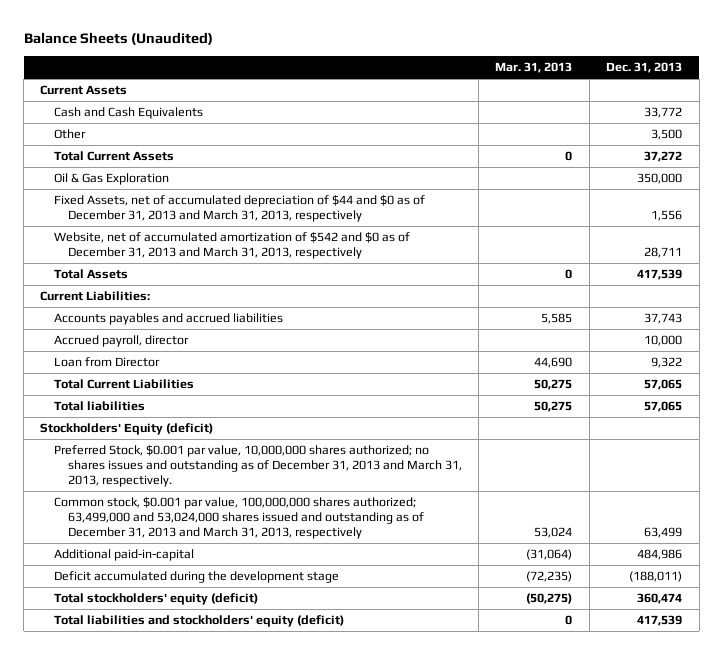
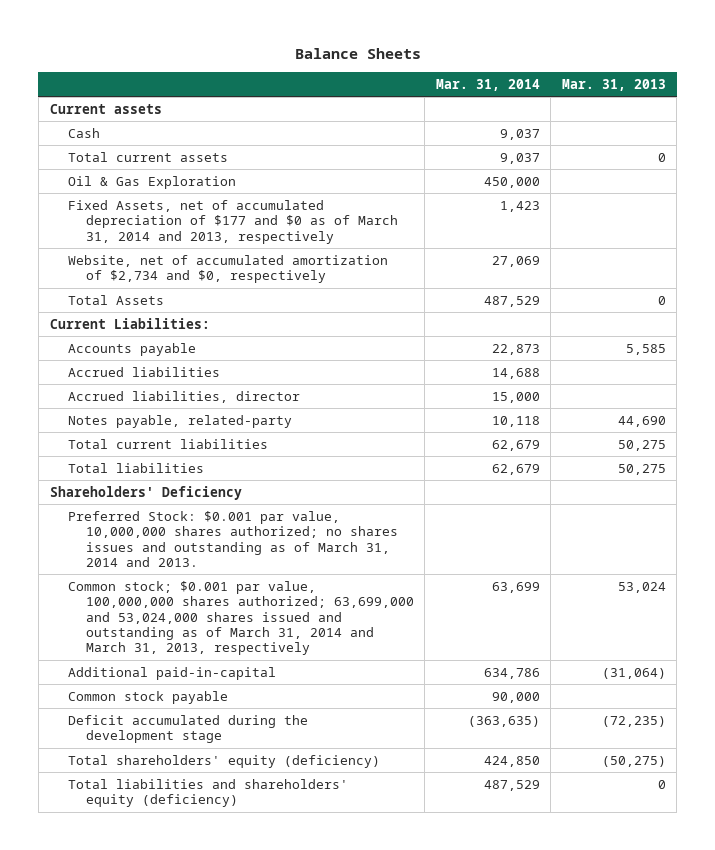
- Balance Sheets (Unaudited)
+ Balance Sheets
- | Mar. 31, 2013 | Dec. 31, 2013
+ | Mar. 31, 2014 | Mar. 31, 2013
- Current Assets
- Cash and Cash Equivalents | | 33,772
- Other | | 3,500
- Total Current Assets | 0 | 37,272
+ Current assets
+ Cash | 9,037 |
+ Total current assets | 9,037 | 0
- Fixed Assets, net of accumulated depreciation of $44 and $0 as of December 31, 2013 and March 31, 2013, respectively | | 1,556
- Website, net of accumulated amortization of $542 and $0 as of December 31, 2013 and March 31, 2013, respectively | | 28,711
+ Fixed Assets, net of accumulated depreciation of $177 and $0 as of March 31, 2014 and 2013, respectively | 1,423 |
+ Website, net of accumulated amortization of $2,734 and $0, respectively | 27,069 |
- Accounts payables and accrued liabilities | 5,585 | 37,743
- Accrued payroll, director | | 10,000
- Loan from Director | 44,690 | 9,322
- Total Current Liabilities | 50,275 | 57,065
+ Accounts payable | 22,873 | 5,585
+ Accrued liabilities | 14,688 |
+ Accrued liabilities, director | 15,000 |
+ Notes payable, related-party | 10,118 | 44,690
+ Total current liabilities | 62,679 | 50,275
- Stockholders' Equity (deficit)
- Preferred Stock, $0.001 par value, 10,000,000 shares authorized; no shares issues and outstanding as of December 31, 2013 and March 31, 2013, respectively.
- Common stock, $0.001 par value, 100,000,000 shares authorized; 63,499,000 and 53,024,000 shares issued and outstanding as of December 31, 2013 and March 31, 2013, respectively | 53,024 | 63,499
+ Shareholders' Deficiency
+ Preferred Stock: $0.001 par value, 10,000,000 shares authorized; no shares issues and outstanding as of March 31, 2014 and 2013.
+ Common stock; $0.001 par value, 100,000,000 shares authorized; 63,699,000 and 53,024,000 shares issued and outstanding as of March 31, 2014 and March 31, 2013, respectively | 63,699 | 53,024
+ Common stock payable | 90,000 |
- Total stockholders' equity (deficit) | (50,275) | 360,474
- Total liabilities and stockholders' equity (deficit) | 0 | 417,539
+ Total shareholders' equity (deficiency) | 424,850 | (50,275)
+ Total liabilities and shareholders' equity (deficiency) | 487,529 | 0

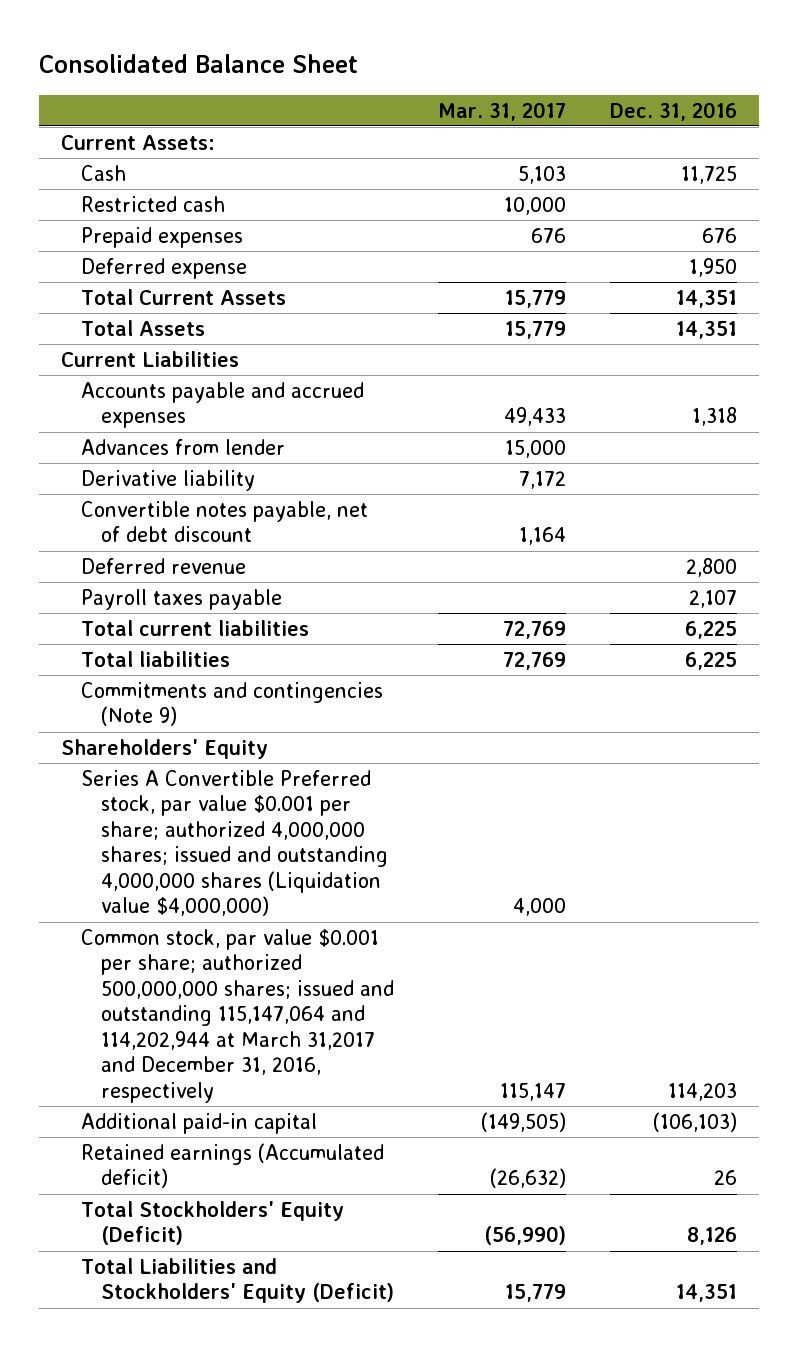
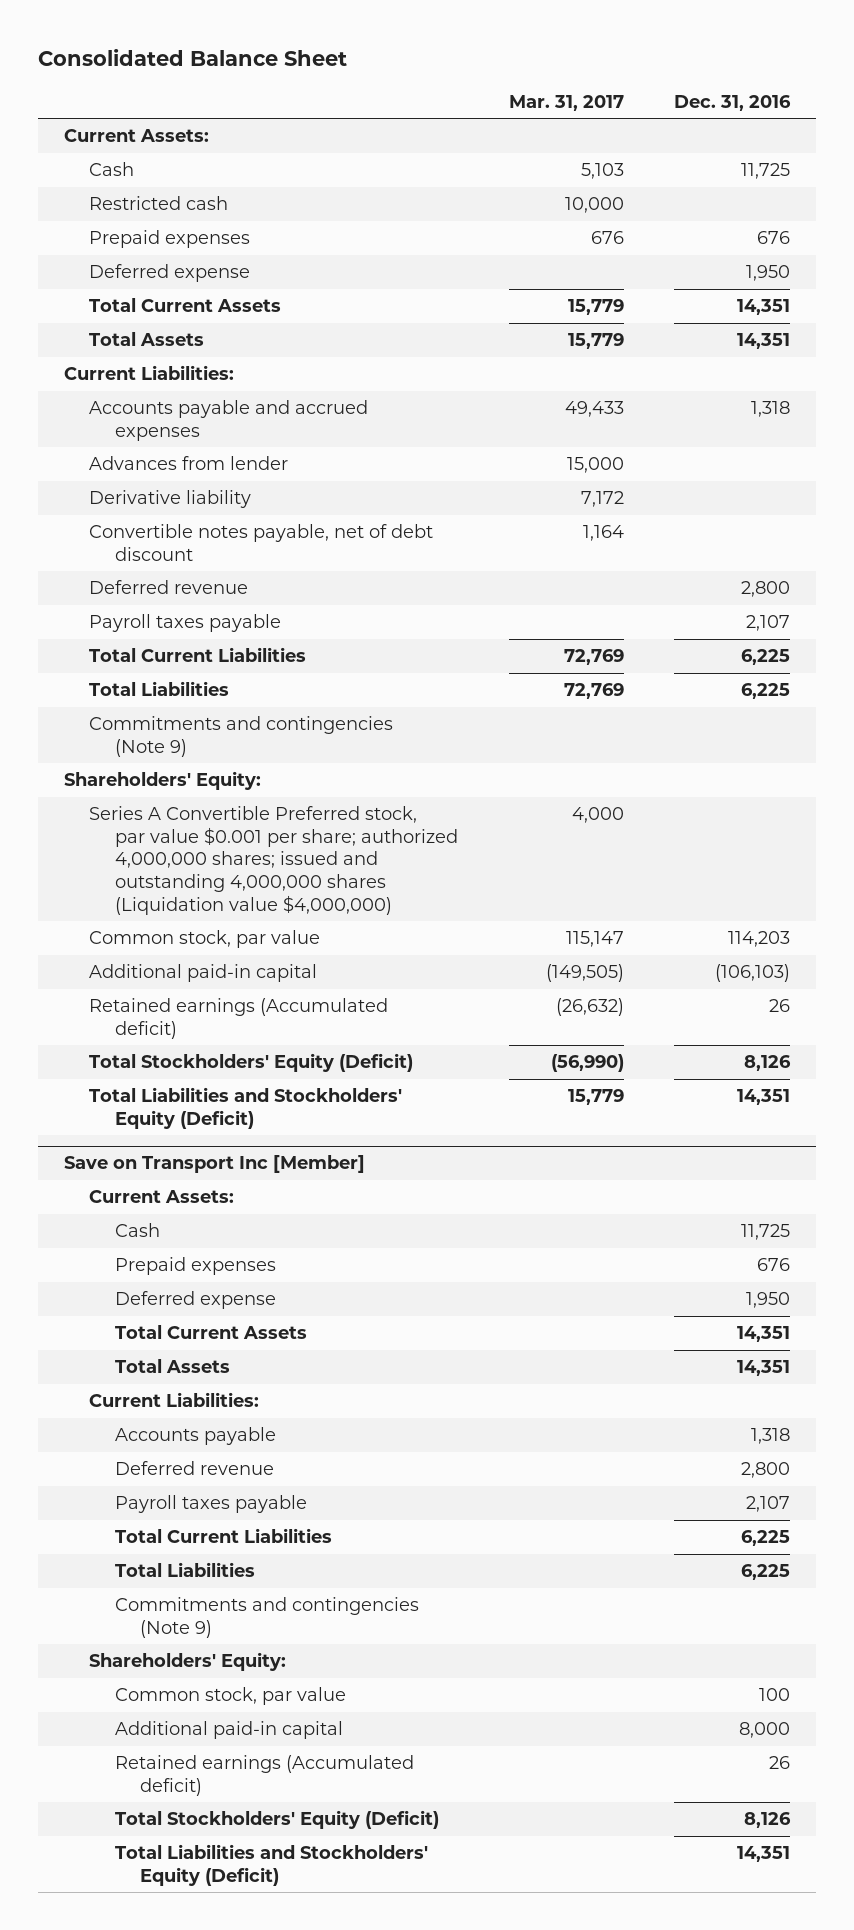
- Current Liabilities
+ Current Liabilities:
- Total current liabilities | 72,769 | 6,225
- Total liabilities | 72,769 | 6,225
+ Total Current Liabilities | 72,769 | 6,225
+ Total Liabilities | 72,769 | 6,225
- Shareholders' Equity
+ Shareholders' Equity:
- Common stock, par value $0.001 per share; authorized 500,000,000 shares; issued and outstanding 115,147,064 and 114,202,944 at March 31,2017 and December 31, 2016, respectively | 115,147 | 114,203
+ Common stock, par value | 115,147 | 114,203
+ Save on Transport Inc [Member]
+ Current Assets:
+ Cash | | 11,725
+ Prepaid expenses | | 676
+ Deferred expense | | 1,950
+ Total Current Assets | | 14,351
+ Total Assets | | 14,351
+ Current Liabilities:
+ Accounts payable | | 1,318
+ Deferred revenue | | 2,800
+ Payroll taxes payable | | 2,107
+ Total Current Liabilities | | 6,225
+ Total Liabilities | | 6,225
+ Commitments and contingencies (Note 9)
+ Shareholders' Equity:
+ Common stock, par value | | 100
+ Additional paid-in capital | | 8,000
+ Retained earnings (Accumulated deficit) | | 26
+ Total Stockholders' Equity (Deficit) | | 8,126
+ Total Liabilities and Stockholders' Equity (Deficit) | | 14,351

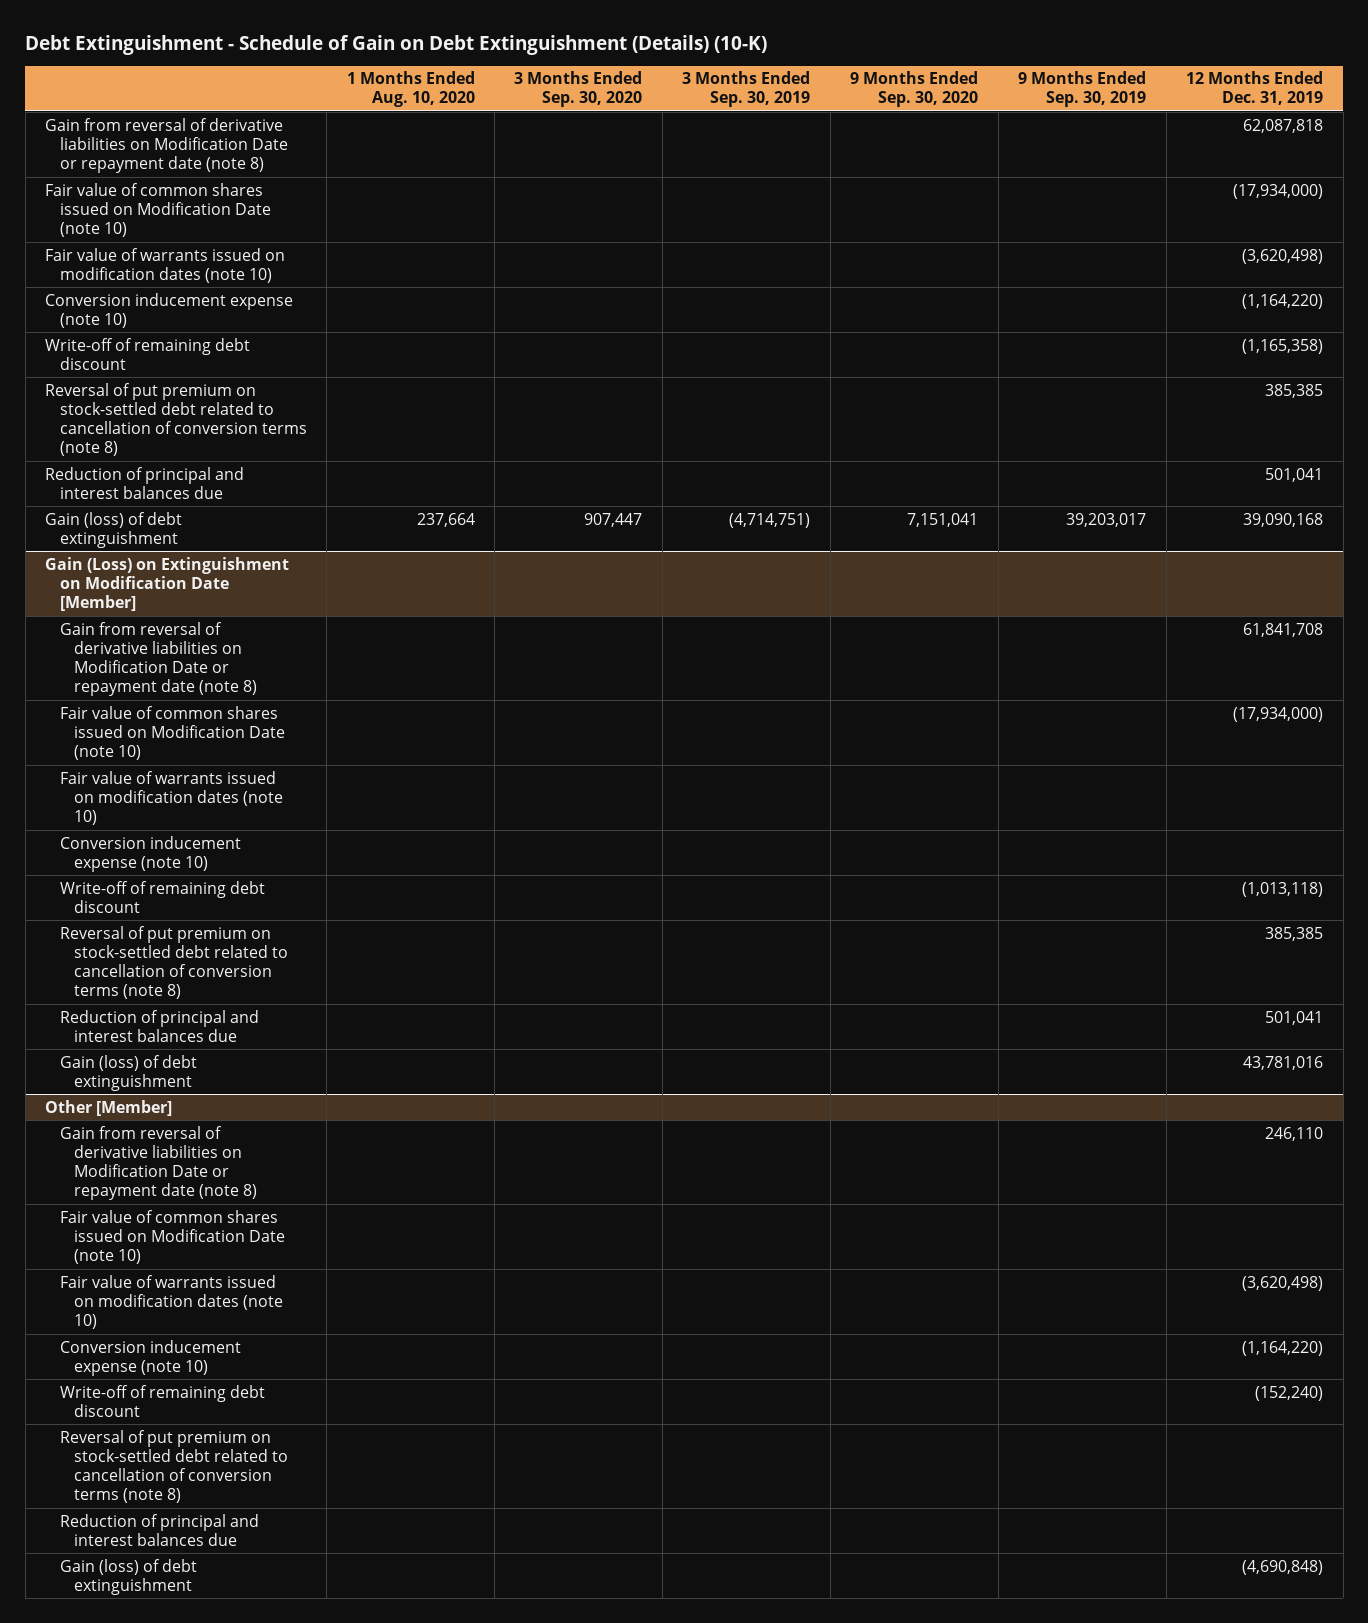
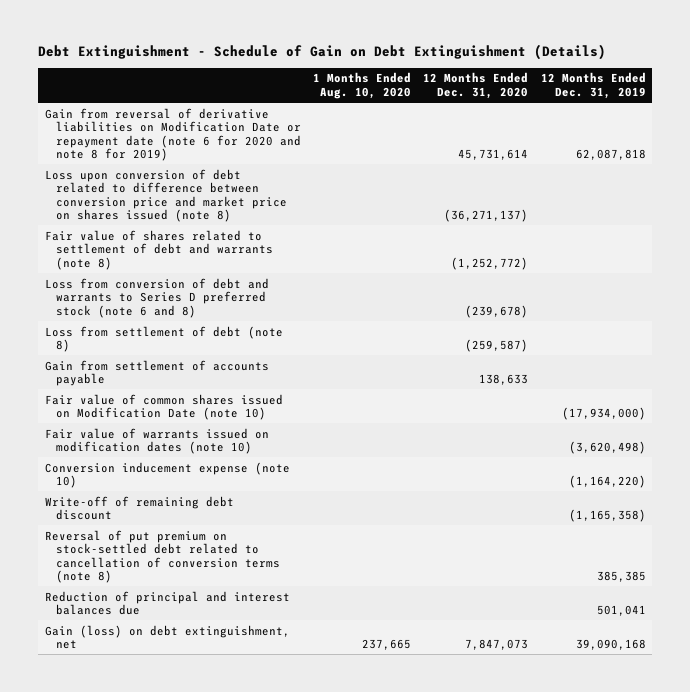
- Debt Extinguishment - Schedule of Gain on Debt Extinguishment (Details) (10-K)
+ Debt Extinguishment - Schedule of Gain on Debt Extinguishment (Details)
- | 1 Months Ended Aug. 10, 2020 | 3 Months Ended Sep. 30, 2020 | 3 Months Ended Sep. 30, 2019 | 9 Months Ended Sep. 30, 2020 | 9 Months Ended Sep. 30, 2019 | 12 Months Ended Dec. 31, 2019
+ | 1 Months Ended Aug. 10, 2020 | 12 Months Ended Dec. 31, 2020 | 12 Months Ended Dec. 31, 2019
- Gain from reversal of derivative liabilities on Modification Date or repayment date (note 8) | | | | | | 62,087,818
+ Gain from reversal of derivative liabilities on Modification Date or repayment date (note 6 for 2020 and note 8 for 2019) | | 45,731,614 | 62,087,818
+ Loss upon conversion of debt related to difference between conversion price and market price on shares issued (note 8) | | (36,271,137) |
+ Fair value of shares related to settlement of debt and warrants (note 8) | | (1,252,772) |
+ Loss from conversion of debt and warrants to Series D preferred stock (note 6 and 8) | | (239,678) |
+ Loss from settlement of debt (note 8) | | (259,587) |
+ Gain from settlement of accounts payable | | 138,633 |
- Gain (loss) of debt extinguishment | 237,664 | 907,447 | (4,714,751) | 7,151,041 | 39,203,017 | 39,090,168
- Gain (Loss) on Extinguishment on Modification Date [Member]
- Gain from reversal of derivative liabilities on Modification Date or repayment date (note 8) | | | | | | 61,841,708
- Fair value of common shares issued on Modification Date (note 10) | | | | | | (17,934,000)
- Fair value of warrants issued on modification dates (note 10)
- Conversion inducement expense (note 10)
- Write-off of remaining debt discount | | | | | | (1,013,118)
- Reversal of put premium on stock-settled debt related to cancellation of conversion terms (note 8) | | | | | | 385,385
- Reduction of principal and interest balances due | | | | | | 501,041
- Gain (loss) of debt extinguishment | | | | | | 43,781,016
- Other [Member]
- Gain from reversal of derivative liabilities on Modification Date or repayment date (note 8) | | | | | | 246,110
- Fair value of common shares issued on Modification Date (note 10)
- Fair value of warrants issued on modification dates (note 10) | | | | | | (3,620,498)
- Conversion inducement expense (note 10) | | | | | | (1,164,220)
- Write-off of remaining debt discount | | | | | | (152,240)
- Reversal of put premium on stock-settled debt related to cancellation of conversion terms (note 8)
- Reduction of principal and interest balances due
- Gain (loss) of debt extinguishment | | | | | | (4,690,848)
+ Gain (loss) on debt extinguishment, net | 237,665 | 7,847,073 | 39,090,168

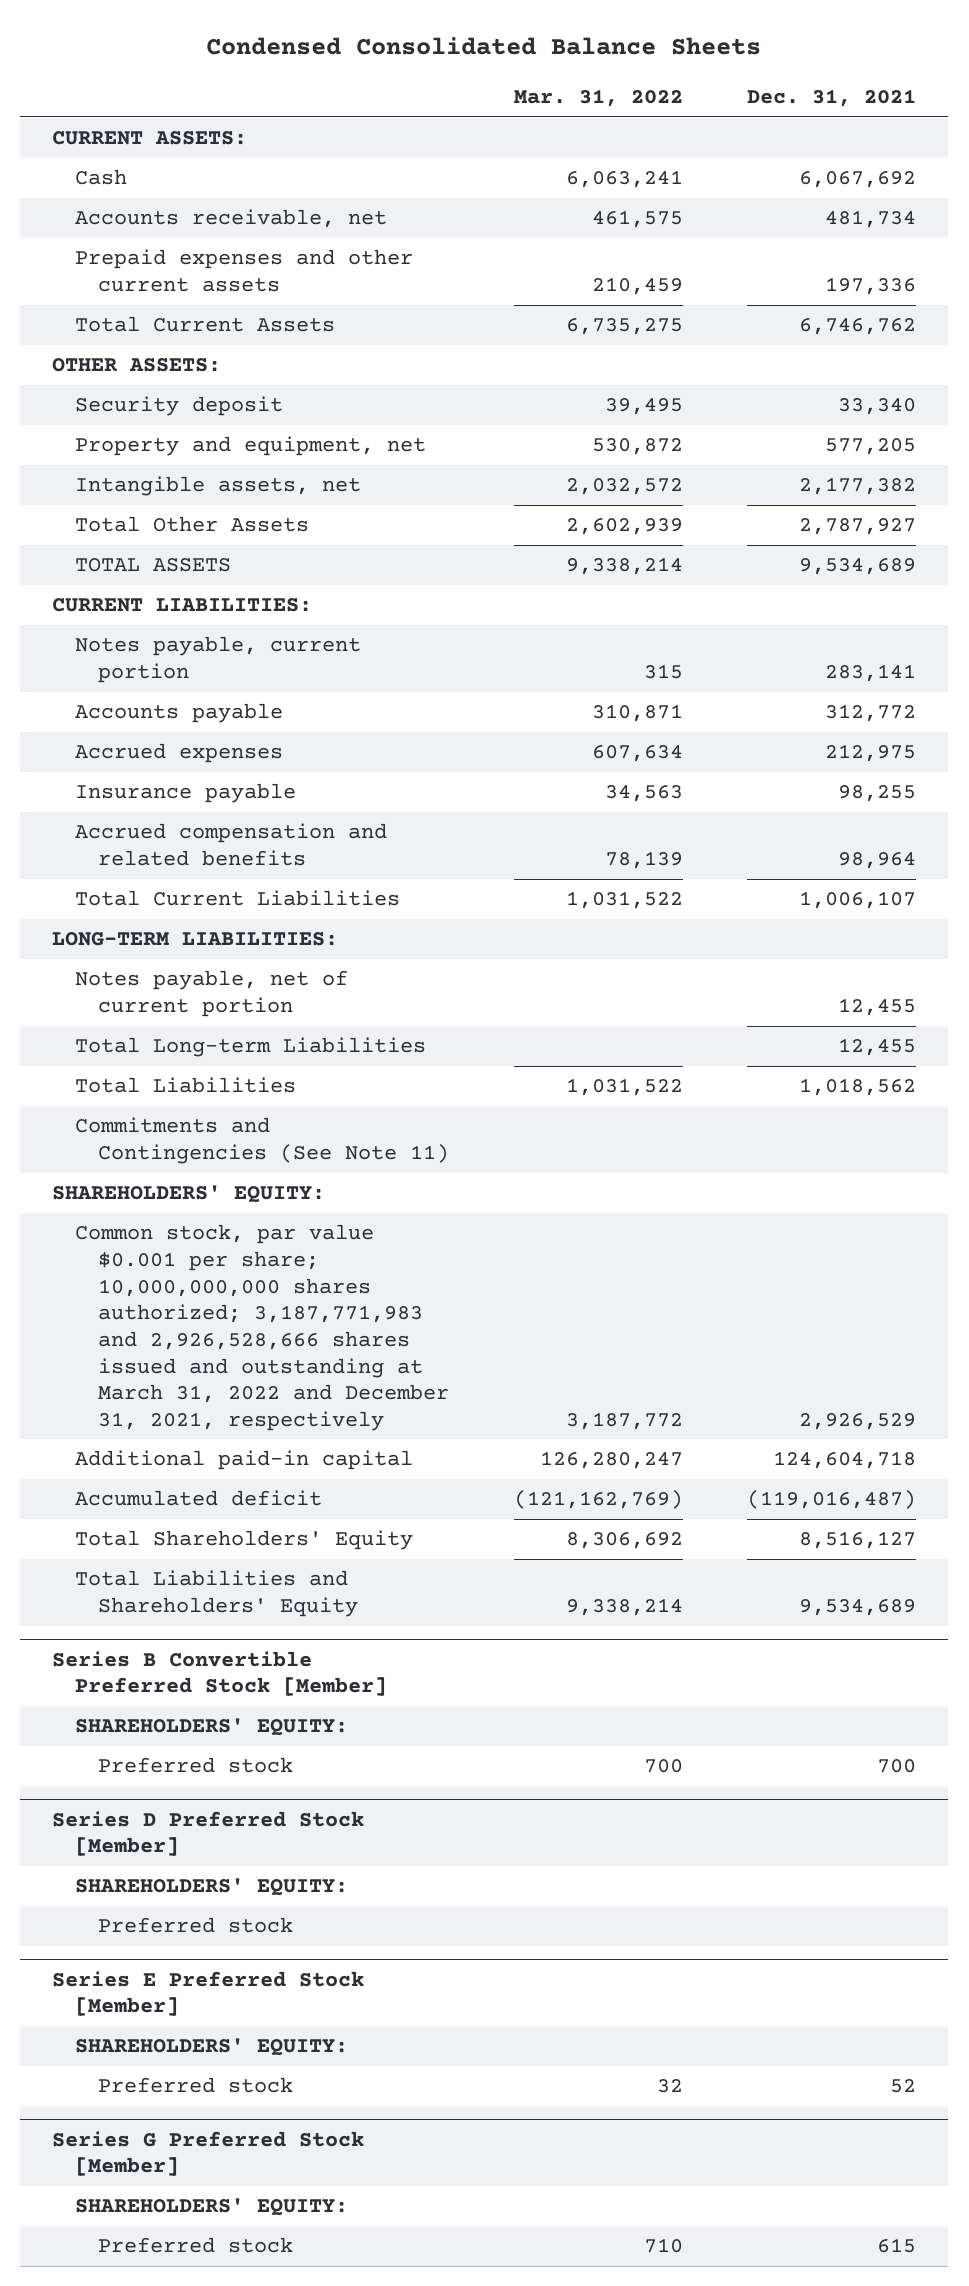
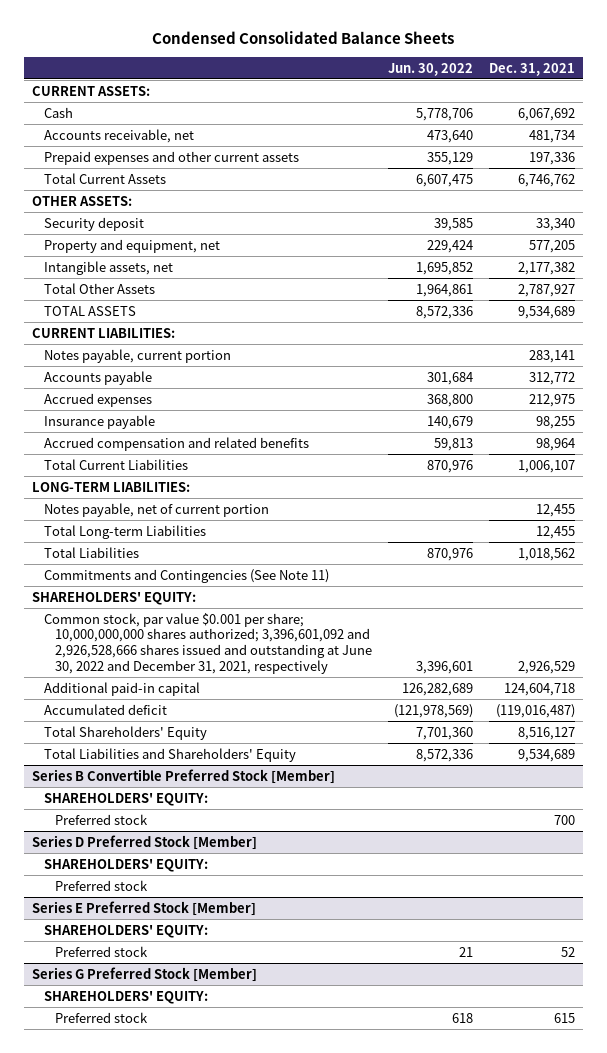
- | Mar. 31, 2022 | Dec. 31, 2021
+ | Jun. 30, 2022 | Dec. 31, 2021
- Common stock, par value $0.001 per share; 10,000,000,000 shares authorized; 3,187,771,983 and 2,926,528,666 shares issued and outstanding at March 31, 2022 and December 31, 2021, respectively | 3,187,772 | 2,926,529
+ Common stock, par value $0.001 per share; 10,000,000,000 shares authorized; 3,396,601,092 and 2,926,528,666 shares issued and outstanding at June 30, 2022 and December 31, 2021, respectively | 3,396,601 | 2,926,529

